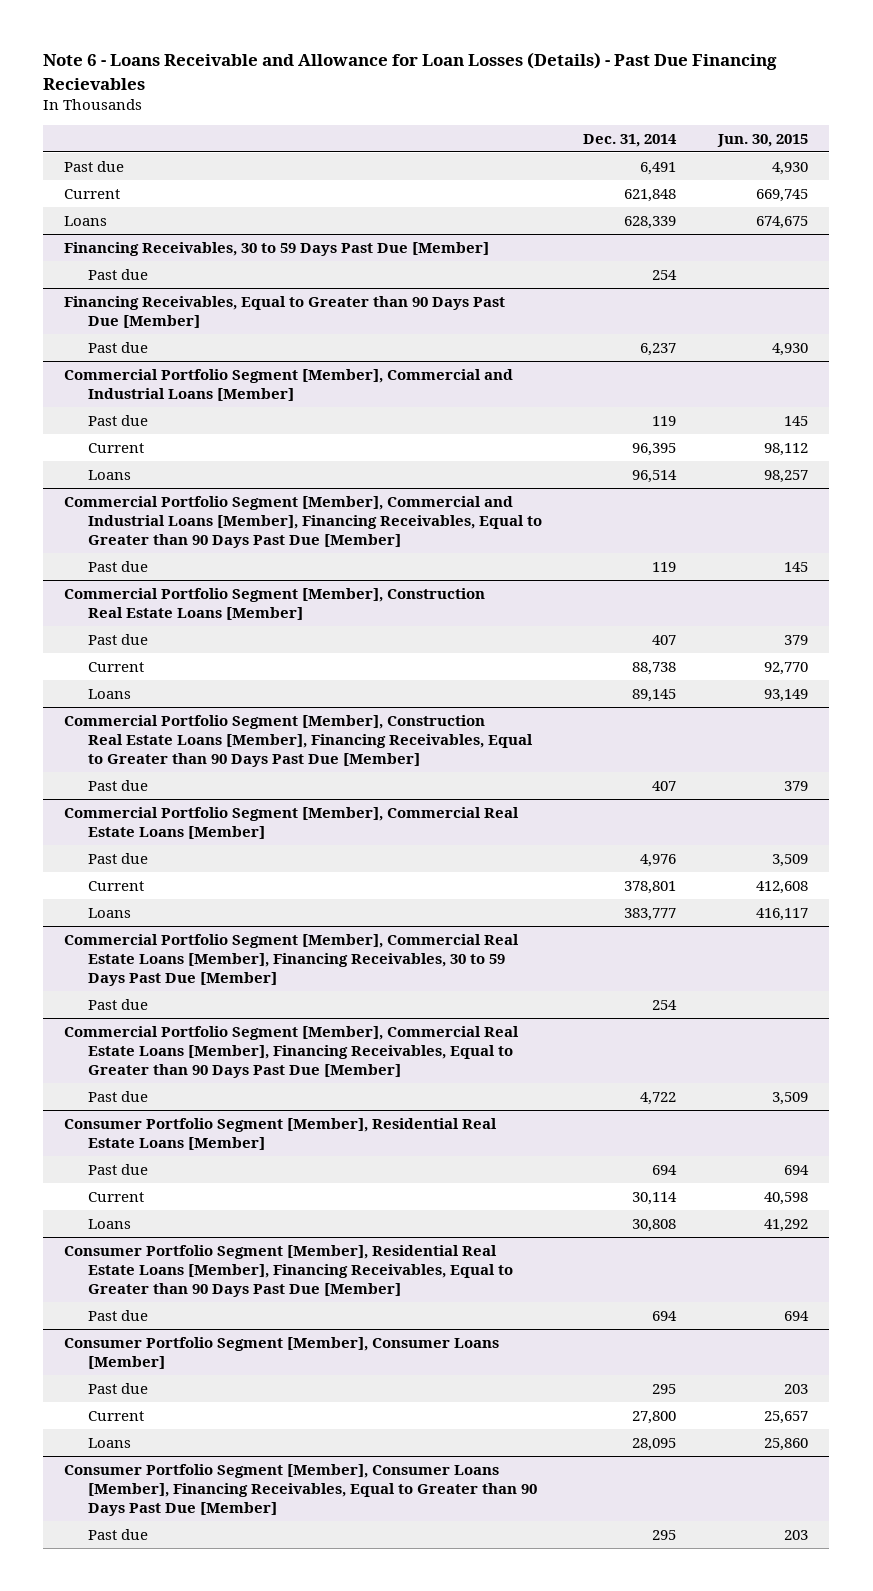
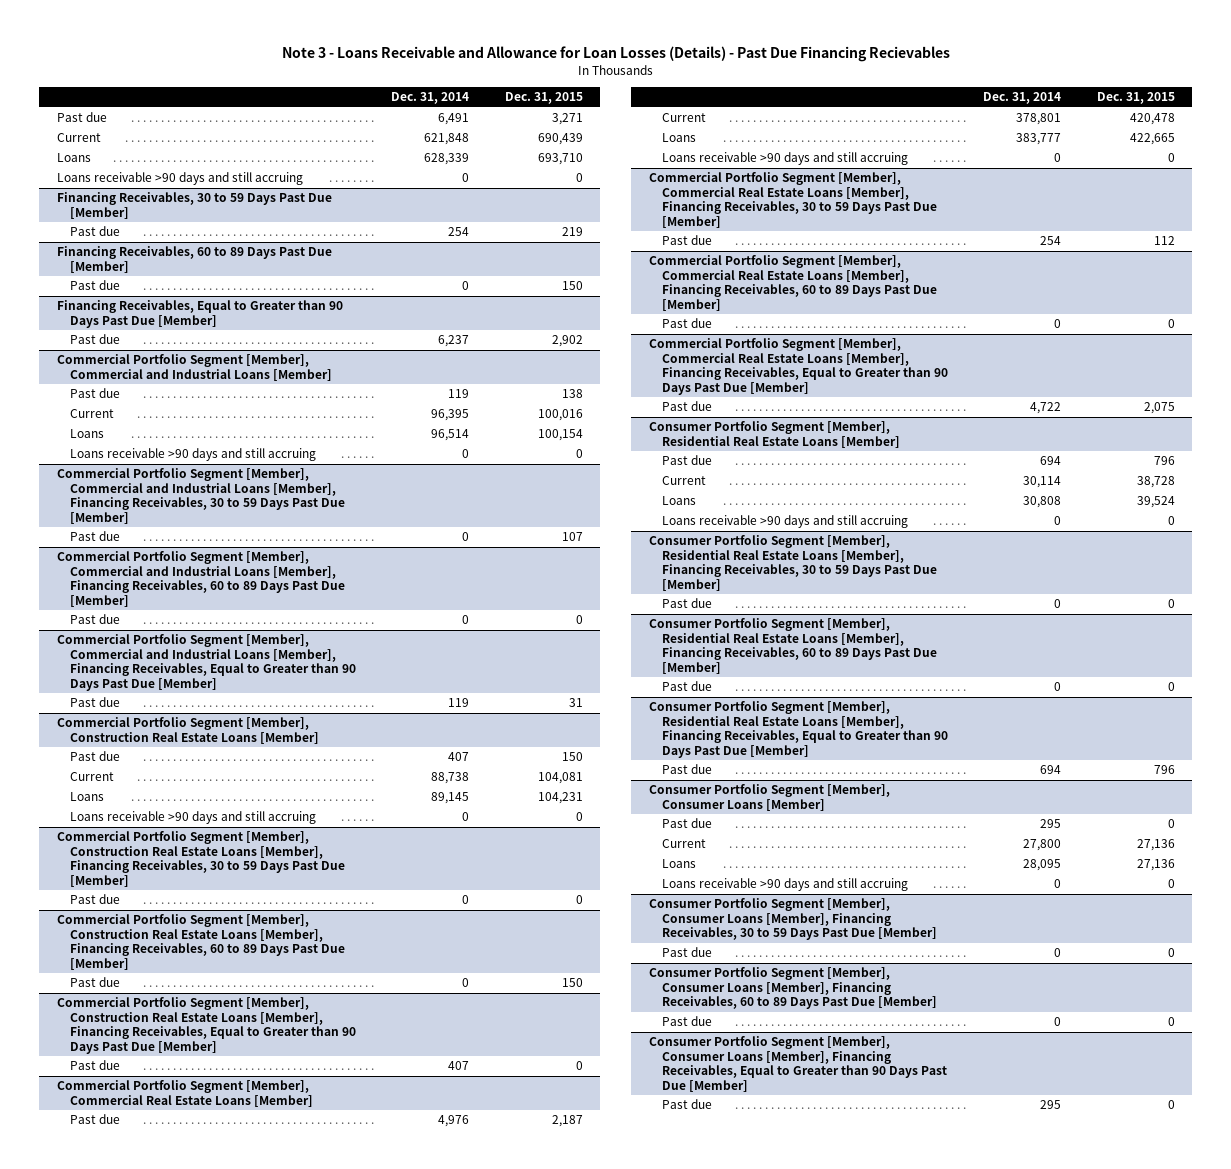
- Note 6 - Loans Receivable and Allowance for Loan Losses (Details) - Past Due Financing Recievables
+ Note 3 - Loans Receivable and Allowance for Loan Losses (Details) - Past Due Financing Recievables
- | Dec. 31, 2014 | Jun. 30, 2015
+ | Dec. 31, 2014 | Dec. 31, 2015
+ Loans receivable >90 days and still accruing | 0 | 0
+ Financing Receivables, 60 to 89 Days Past Due [Member]
+ Past due | 0 | 150
@ Commercial Portfolio Segment [Member], Commercial and Industrial Loans [Member]
+ Loans receivable >90 days and still accruing | 0 | 0
+ Commercial Portfolio Segment [Member], Commercial and Industrial Loans [Member], Financing Receivables, 30 to 59 Days Past Due [Member]
+ Past due | 0 | 107
+ Commercial Portfolio Segment [Member], Commercial and Industrial Loans [Member], Financing Receivables, 60 to 89 Days Past Due [Member]
+ Past due | 0 | 0
@ Commercial Portfolio Segment [Member], Construction Real Estate Loans [Member]
+ Loans receivable >90 days and still accruing | 0 | 0
+ Commercial Portfolio Segment [Member], Construction Real Estate Loans [Member], Financing Receivables, 30 to 59 Days Past Due [Member]
+ Past due | 0 | 0
+ Commercial Portfolio Segment [Member], Construction Real Estate Loans [Member], Financing Receivables, 60 to 89 Days Past Due [Member]
+ Past due | 0 | 150
@ Commercial Portfolio Segment [Member], Commercial Real Estate Loans [Member]
+ Loans receivable >90 days and still accruing | 0 | 0
+ Commercial Portfolio Segment [Member], Commercial Real Estate Loans [Member], Financing Receivables, 60 to 89 Days Past Due [Member]
+ Past due | 0 | 0
@ Consumer Portfolio Segment [Member], Residential Real Estate Loans [Member]
+ Loans receivable >90 days and still accruing | 0 | 0
+ Consumer Portfolio Segment [Member], Residential Real Estate Loans [Member], Financing Receivables, 30 to 59 Days Past Due [Member]
+ Past due | 0 | 0
+ Consumer Portfolio Segment [Member], Residential Real Estate Loans [Member], Financing Receivables, 60 to 89 Days Past Due [Member]
+ Past due | 0 | 0
@ Consumer Portfolio Segment [Member], Consumer Loans [Member]
+ Loans receivable >90 days and still accruing | 0 | 0
+ Consumer Portfolio Segment [Member], Consumer Loans [Member], Financing Receivables, 30 to 59 Days Past Due [Member]
+ Past due | 0 | 0
+ Consumer Portfolio Segment [Member], Consumer Loans [Member], Financing Receivables, 60 to 89 Days Past Due [Member]
+ Past due | 0 | 0

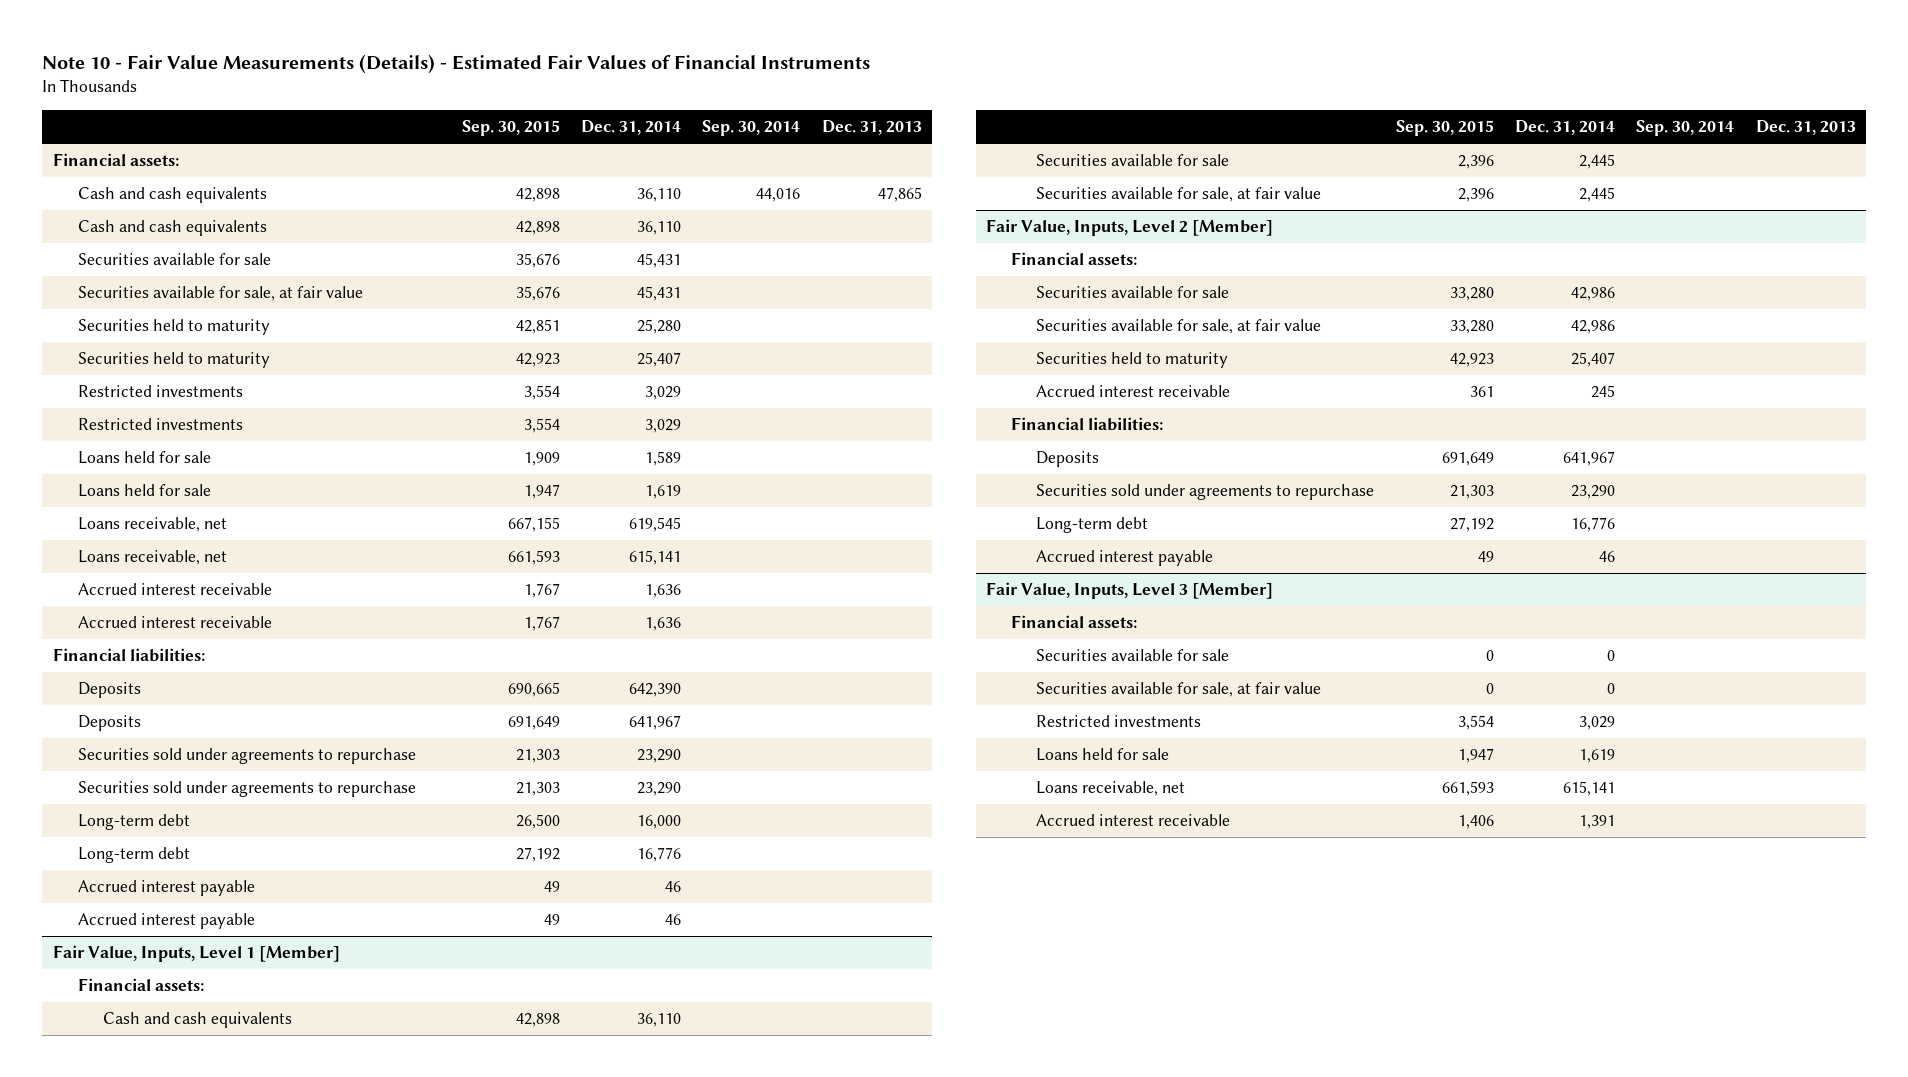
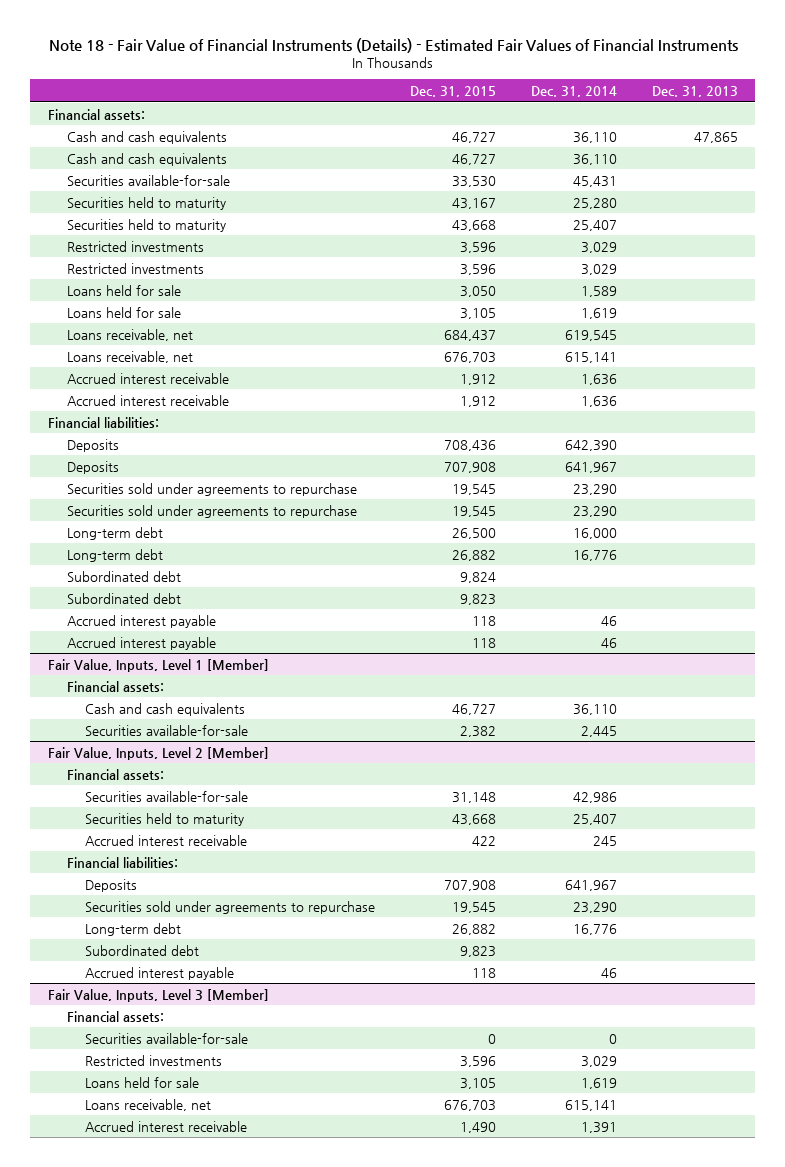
- Note 10 - Fair Value Measurements (Details) - Estimated Fair Values of Financial Instruments
+ Note 18 - Fair Value of Financial Instruments (Details) - Estimated Fair Values of Financial Instruments
- | Sep. 30, 2015 | Dec. 31, 2014 | Sep. 30, 2014 | Dec. 31, 2013
+ | Dec. 31, 2015 | Dec. 31, 2014 | Dec. 31, 2013
- Securities available for sale | 35,676 | 45,431 | |
- Securities available for sale, at fair value | 35,676 | 45,431 | |
+ Securities available-for-sale | 33,530 | 45,431 |
+ Subordinated debt | 9,824 | |
+ Subordinated debt | 9,823 | |
@ Fair Value, Inputs, Level 1 [Member]
- Securities available for sale | 2,396 | 2,445 | |
- Securities available for sale, at fair value | 2,396 | 2,445 | |
+ Securities available-for-sale | 2,382 | 2,445 |
@ Fair Value, Inputs, Level 2 [Member]
- Securities available for sale | 33,280 | 42,986 | |
- Securities available for sale, at fair value | 33,280 | 42,986 | |
+ Securities available-for-sale | 31,148 | 42,986 |
+ Subordinated debt | 9,823 | |
@ Fair Value, Inputs, Level 3 [Member]
- Securities available for sale | 0 | 0 | |
- Securities available for sale, at fair value | 0 | 0 | |
+ Securities available-for-sale | 0 | 0 |

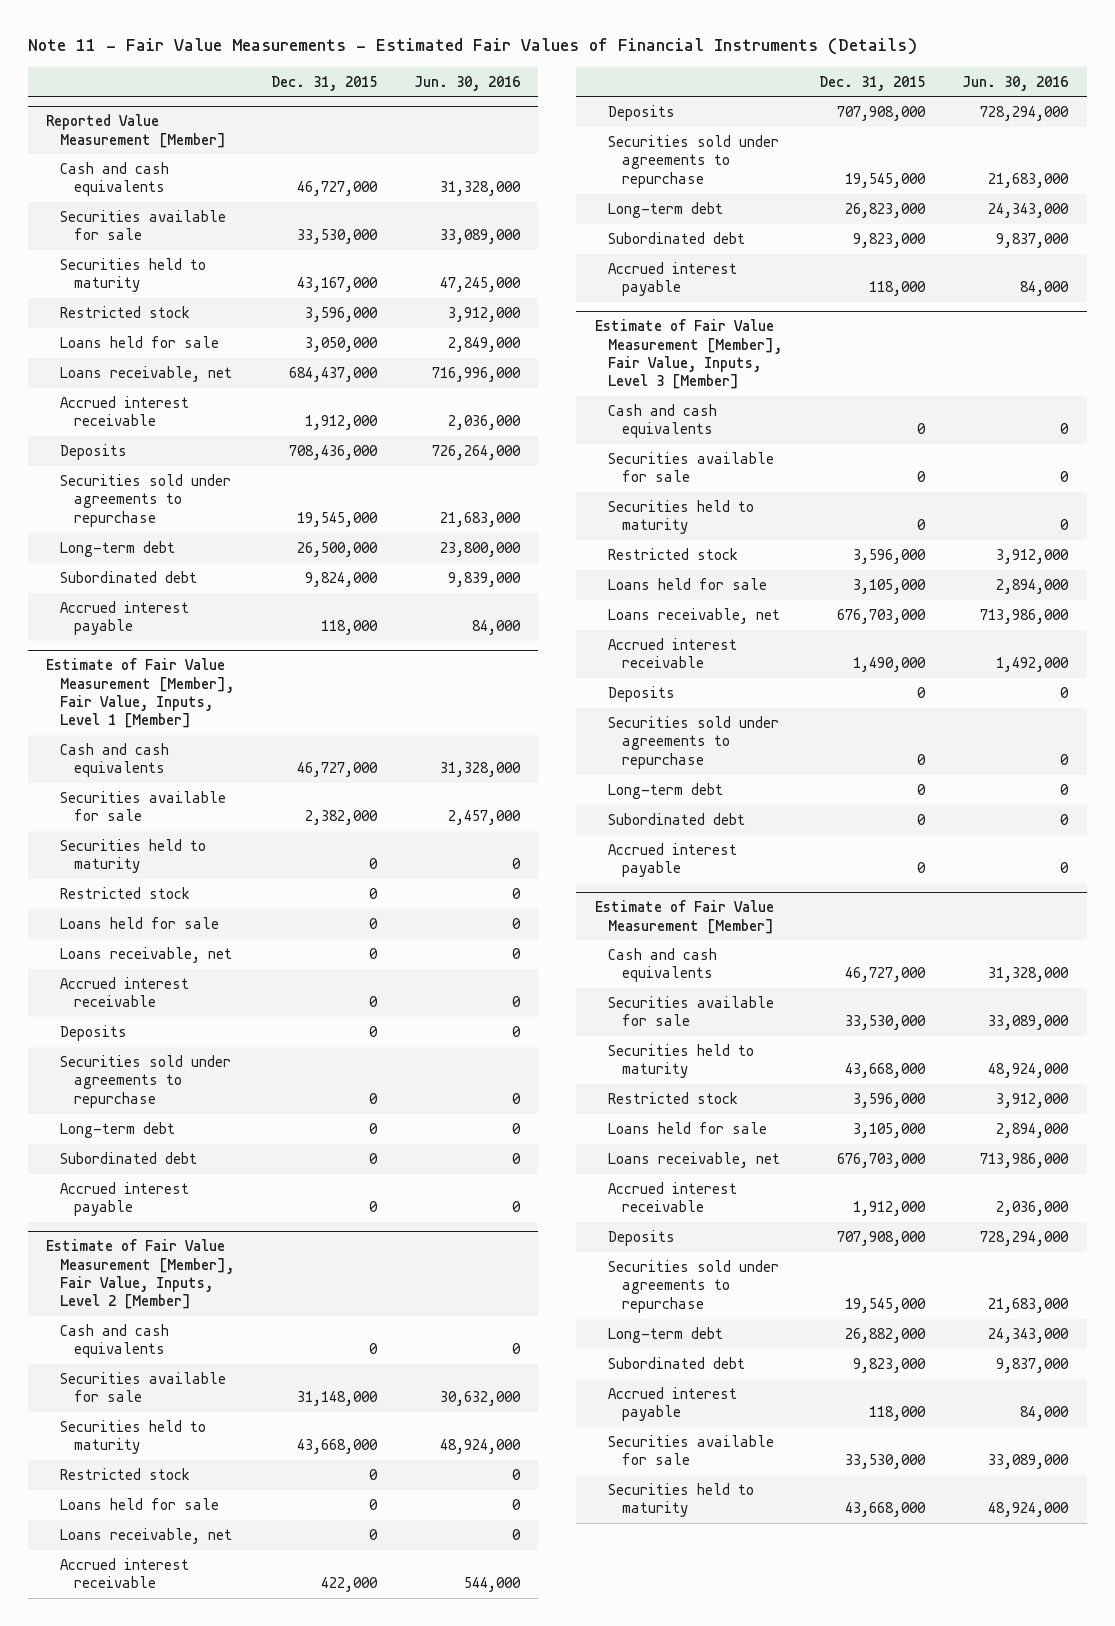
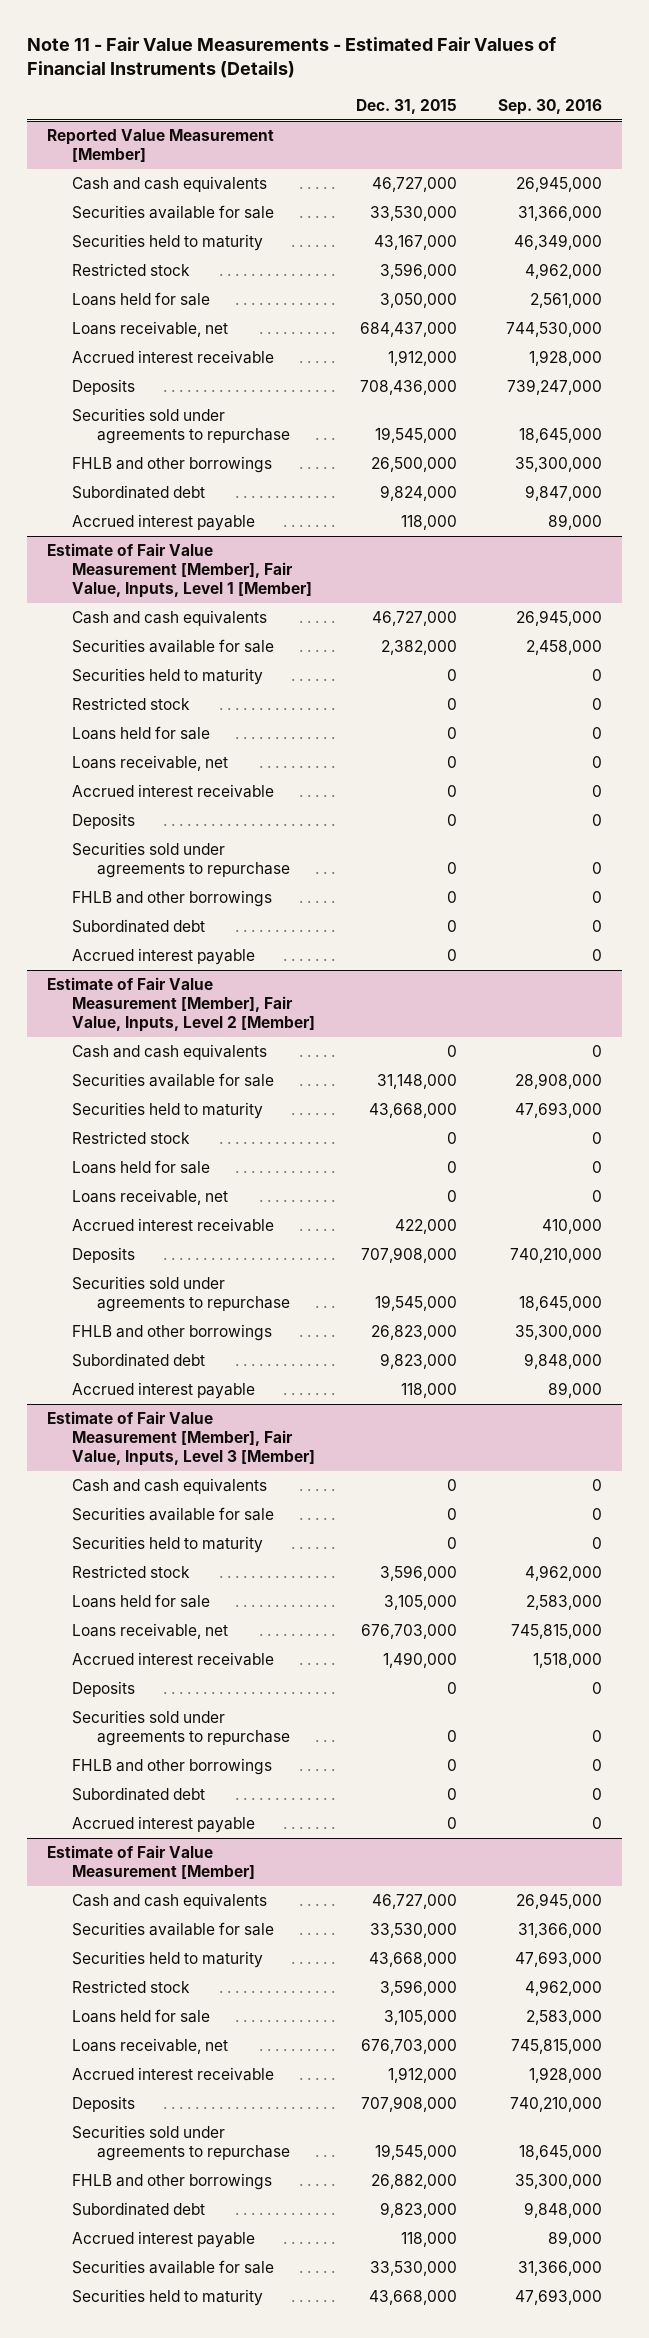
- | Dec. 31, 2015 | Jun. 30, 2016
+ | Dec. 31, 2015 | Sep. 30, 2016
@ Reported Value Measurement [Member]
- Long-term debt | 26,500,000 | 23,800,000
+ FHLB and other borrowings | 26,500,000 | 35,300,000
@ Estimate of Fair Value Measurement [Member], Fair Value, Inputs, Level 1 [Member]
- Long-term debt | 0 | 0
+ FHLB and other borrowings | 0 | 0
@ Estimate of Fair Value Measurement [Member], Fair Value, Inputs, Level 2 [Member]
- Long-term debt | 26,823,000 | 24,343,000
+ FHLB and other borrowings | 26,823,000 | 35,300,000
@ Estimate of Fair Value Measurement [Member], Fair Value, Inputs, Level 3 [Member]
- Long-term debt | 0 | 0
+ FHLB and other borrowings | 0 | 0
@ Estimate of Fair Value Measurement [Member]
- Long-term debt | 26,882,000 | 24,343,000
+ FHLB and other borrowings | 26,882,000 | 35,300,000

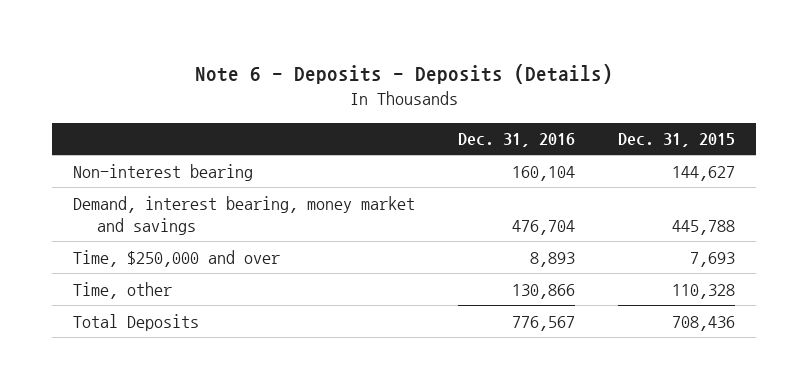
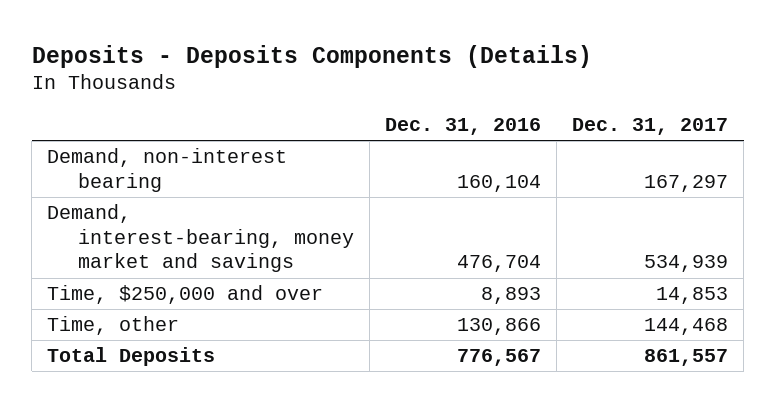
- Note 6 - Deposits - Deposits (Details)
+ Deposits - Deposits Components (Details)
- | Dec. 31, 2016 | Dec. 31, 2015
+ | Dec. 31, 2016 | Dec. 31, 2017
- Non-interest bearing | 160,104 | 144,627
- Demand, interest bearing, money market and savings | 476,704 | 445,788
+ Demand, non-interest bearing | 160,104 | 167,297
+ Demand, interest-bearing, money market and savings | 476,704 | 534,939

